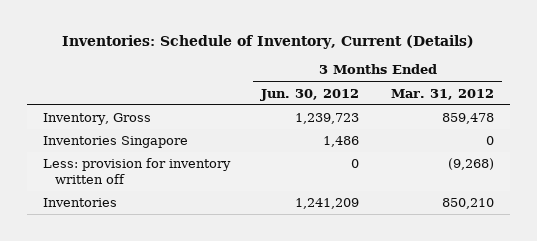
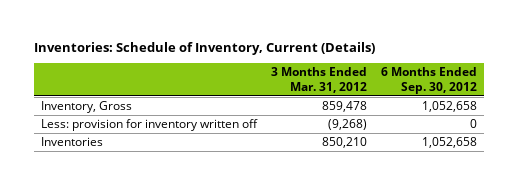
- | 3 Months Ended Jun. 30, 2012 | 3 Months Ended Mar. 31, 2012
+ | 3 Months Ended Mar. 31, 2012 | 6 Months Ended Sep. 30, 2012
- Inventories Singapore | 1,486 | 0

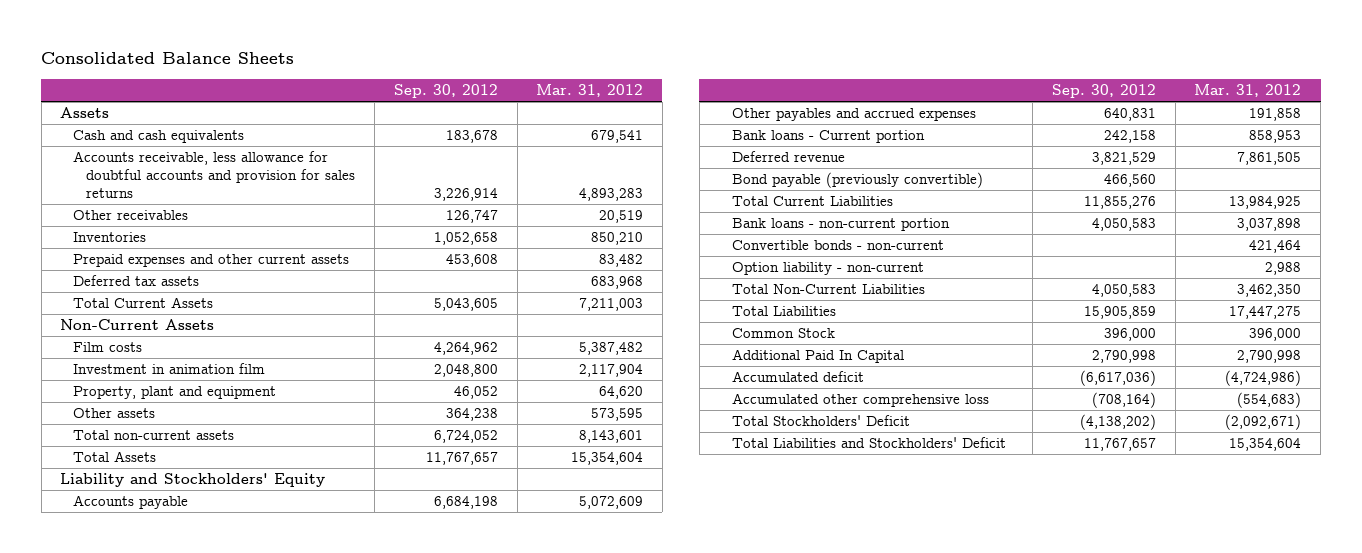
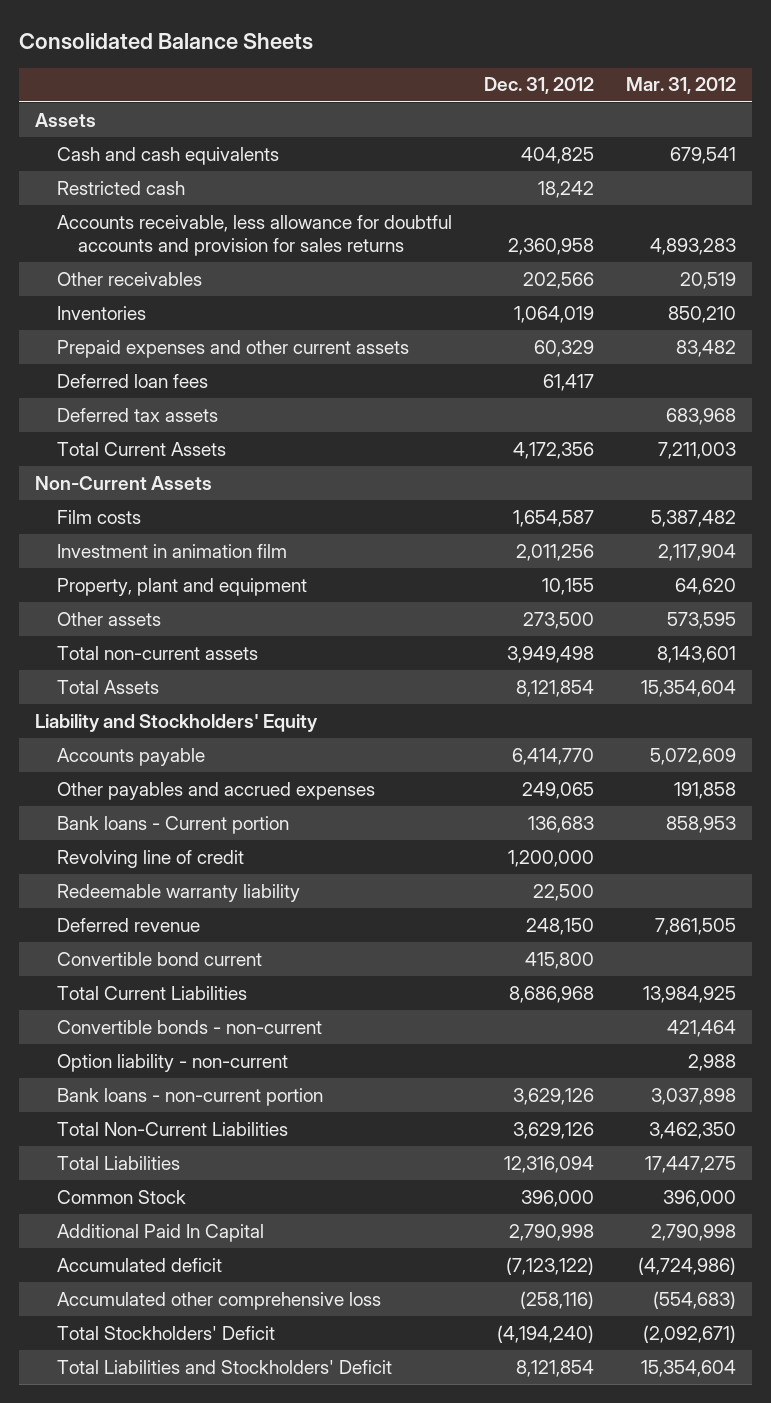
- | Sep. 30, 2012 | Mar. 31, 2012
+ | Dec. 31, 2012 | Mar. 31, 2012
+ Restricted cash | 18,242 |
+ Deferred loan fees | 61,417 |
+ Revolving line of credit | 1,200,000 |
+ Redeemable warranty liability | 22,500 |
- Bond payable (previously convertible) | 466,560 |
+ Convertible bond current | 415,800 |
moved down: Bank loans - non-current portion | 3,629,126 | 3,037,898

